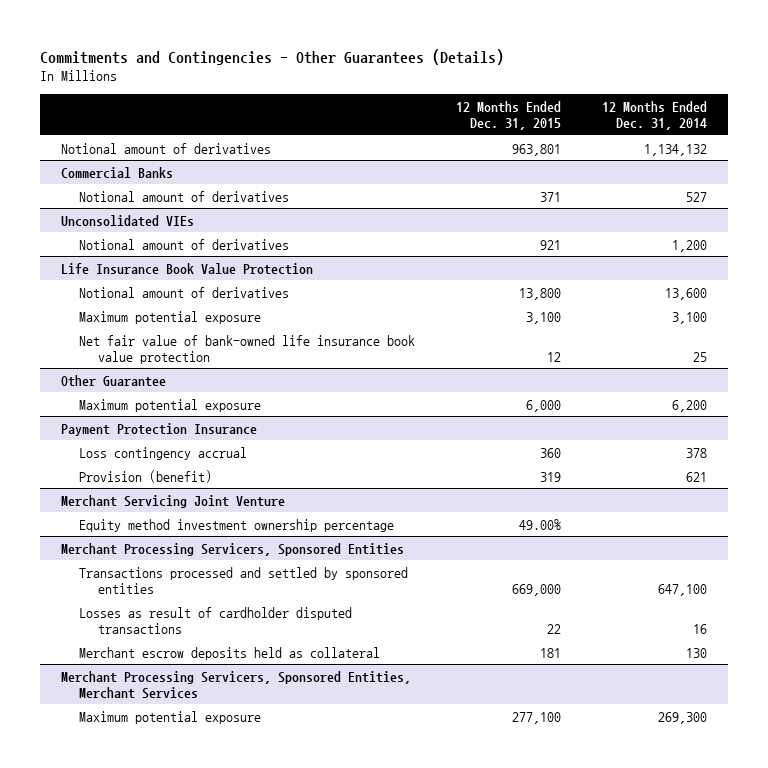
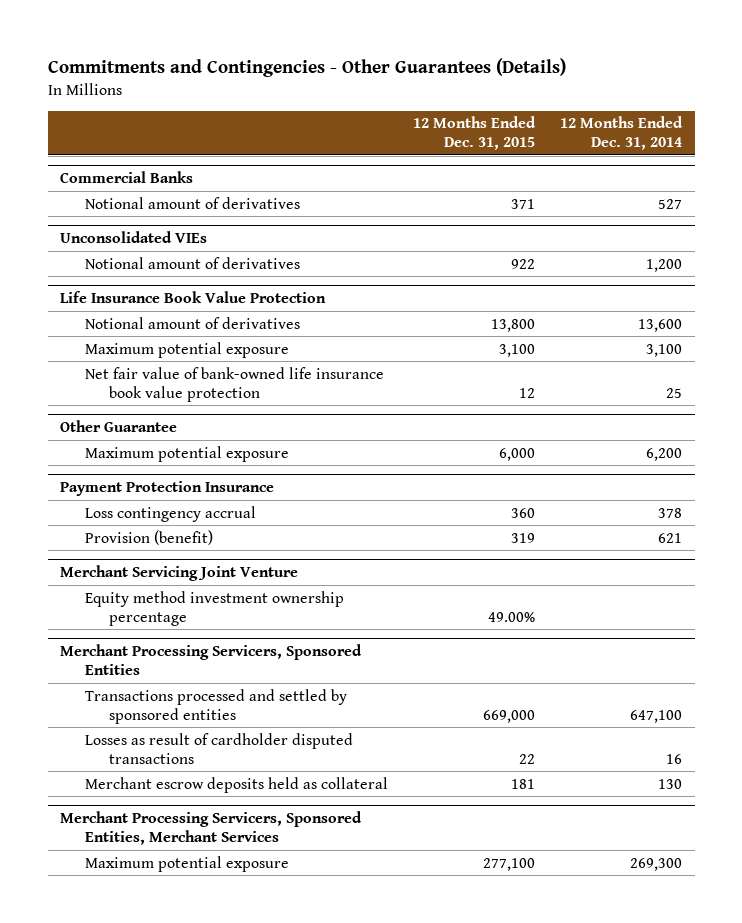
- Notional amount of derivatives | 963,801 | 1,134,132
@ Unconsolidated VIEs
- Notional amount of derivatives | 921 | 1,200
+ Notional amount of derivatives | 922 | 1,200

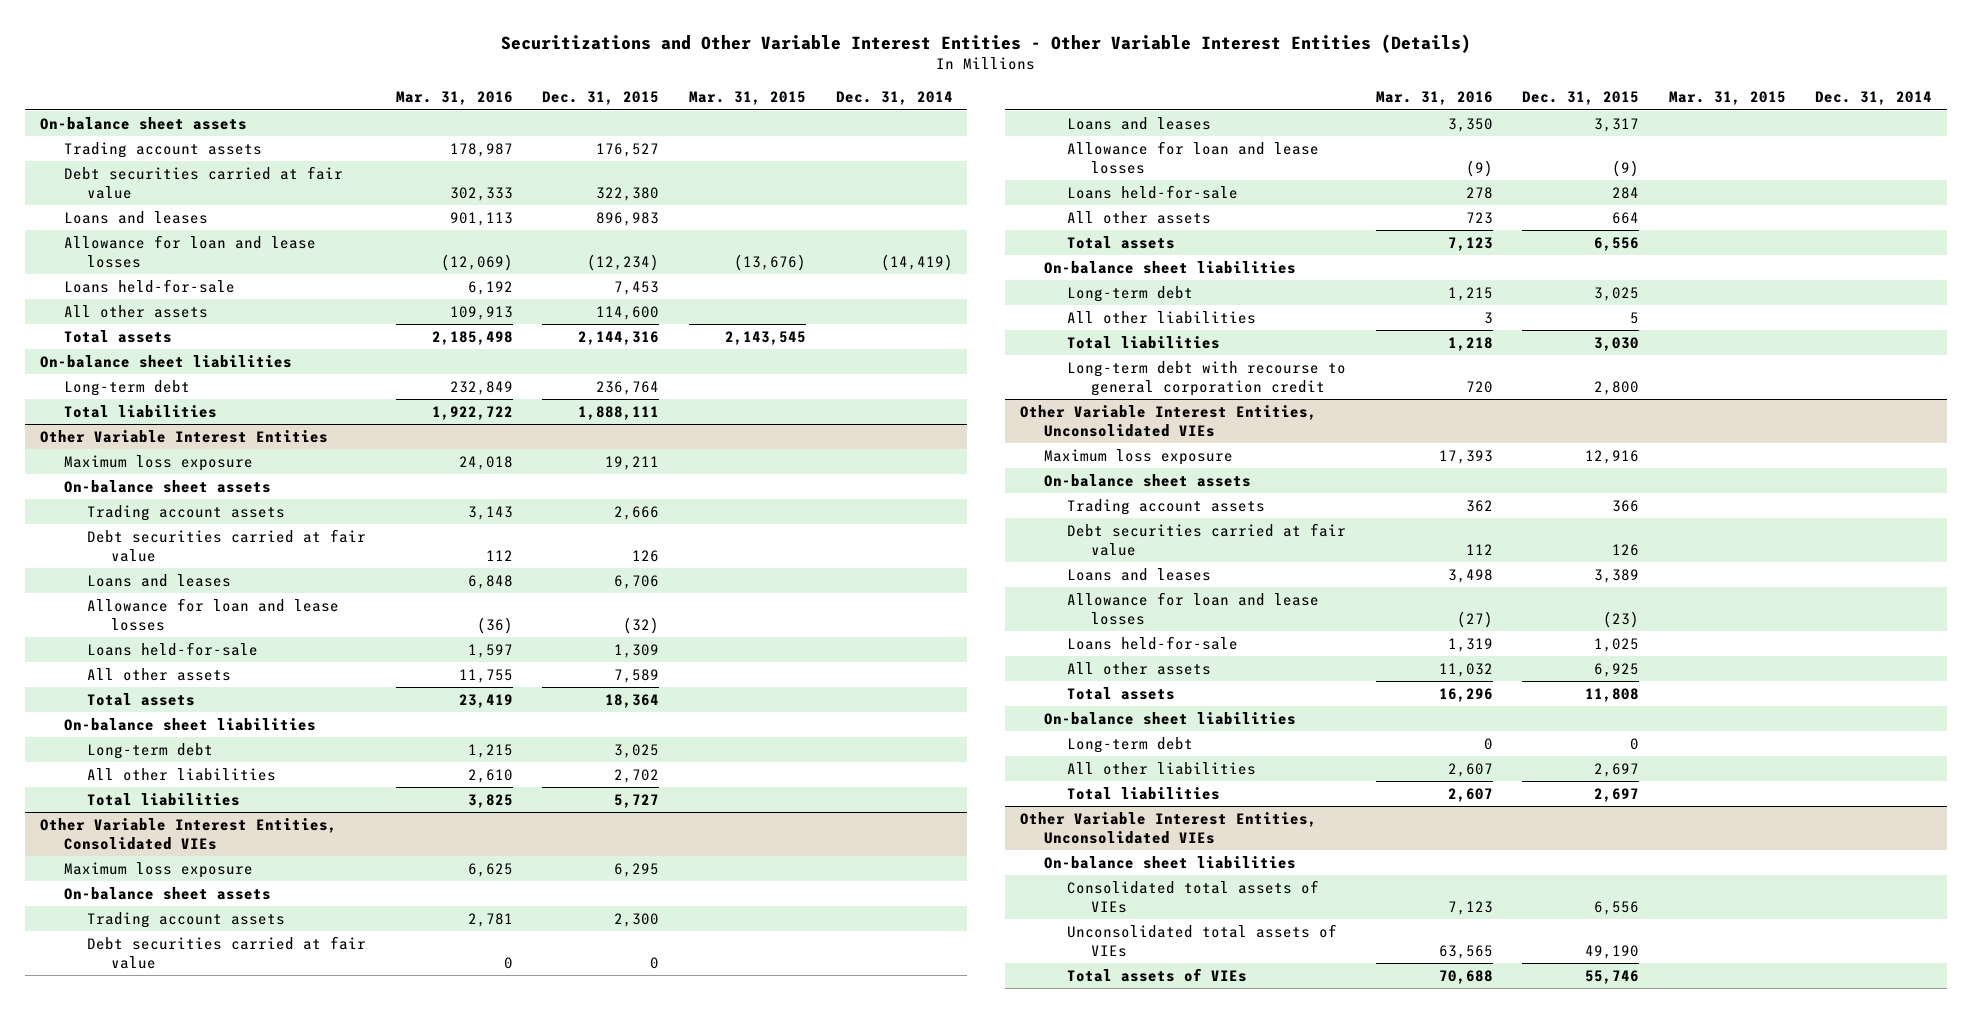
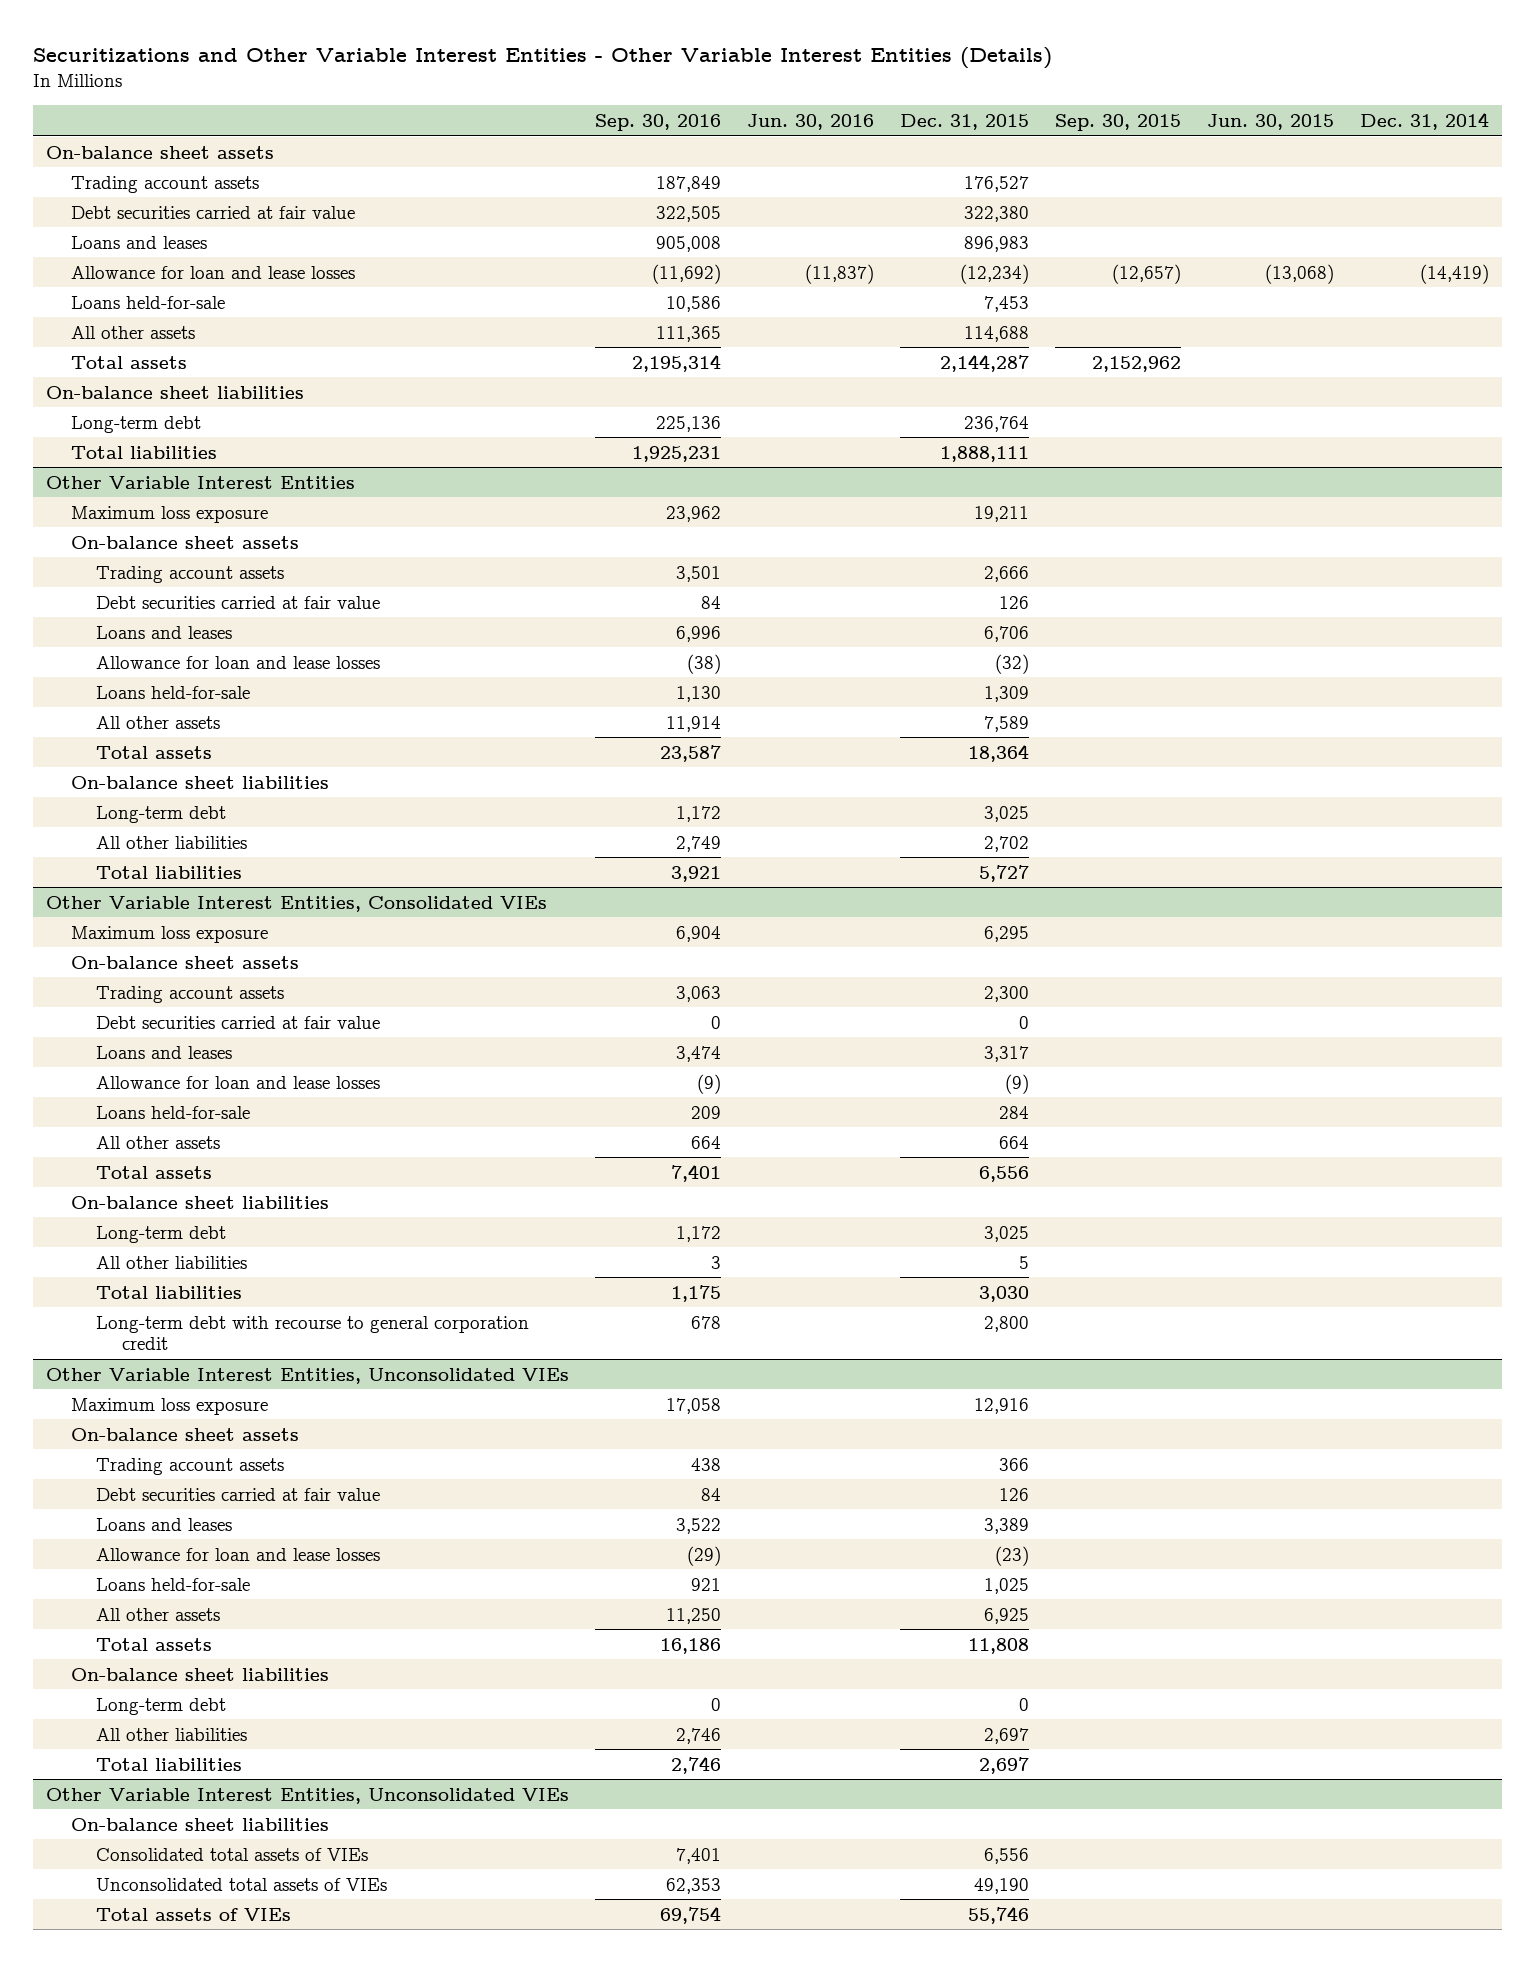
- | Mar. 31, 2016 | Dec. 31, 2015 | Mar. 31, 2015 | Dec. 31, 2014
+ | Sep. 30, 2016 | Jun. 30, 2016 | Dec. 31, 2015 | Sep. 30, 2015 | Jun. 30, 2015 | Dec. 31, 2014
- All other assets | 109,913 | 114,600 | |
- Total assets | 2,185,498 | 2,144,316 | 2,143,545 |
+ All other assets | 111,365 | | 114,688 | | |
+ Total assets | 2,195,314 | | 2,144,287 | 2,152,962 | |

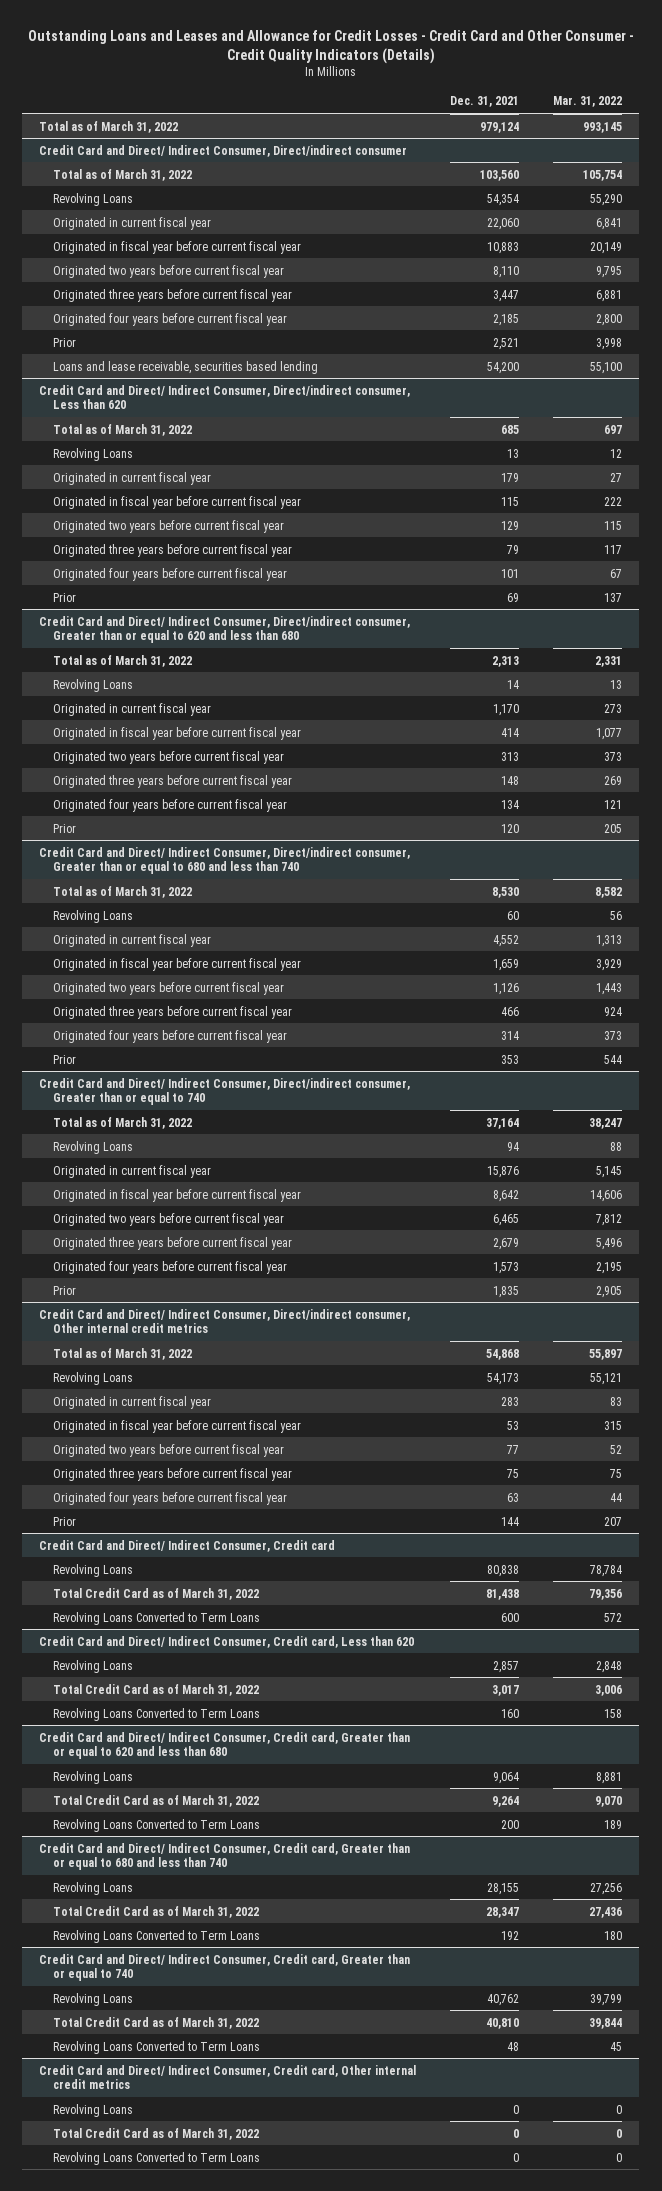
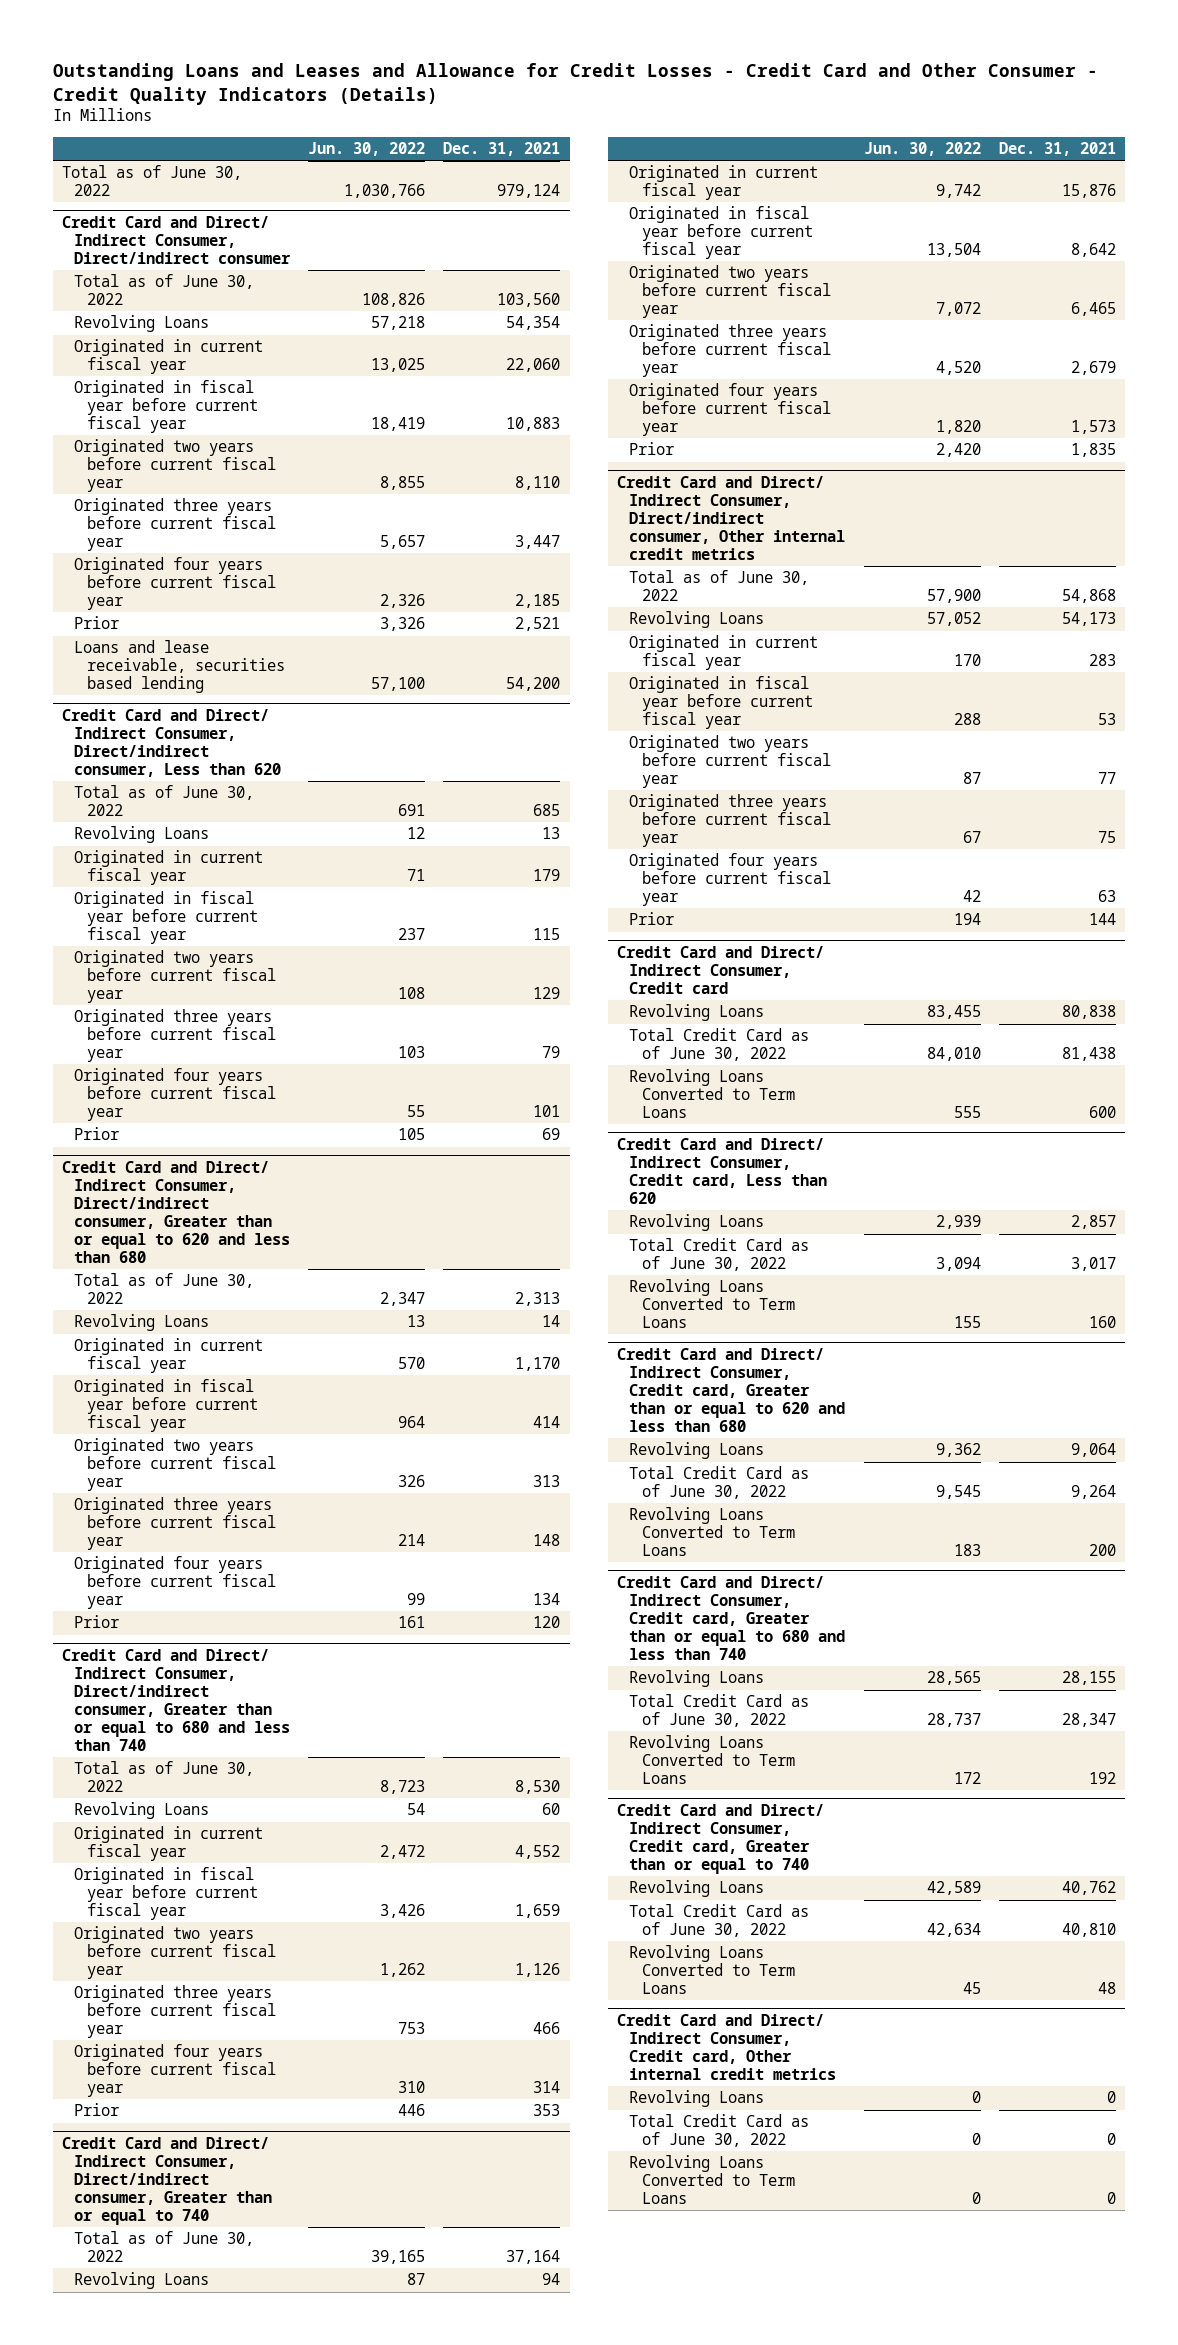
- | Dec. 31, 2021 | Mar. 31, 2022
+ | Jun. 30, 2022 | Dec. 31, 2021
- Total as of March 31, 2022 | 979,124 | 993,145
+ Total as of June 30, 2022 | 1,030,766 | 979,124
@ Credit Card and Direct/ Indirect Consumer, Direct/indirect consumer
- Total as of March 31, 2022 | 103,560 | 105,754
+ Total as of June 30, 2022 | 108,826 | 103,560
@ Credit Card and Direct/ Indirect Consumer, Direct/indirect consumer, Less than 620
- Total as of March 31, 2022 | 685 | 697
+ Total as of June 30, 2022 | 691 | 685
@ Credit Card and Direct/ Indirect Consumer, Direct/indirect consumer, Greater than or equal to 620 and less than 680
- Total as of March 31, 2022 | 2,313 | 2,331
+ Total as of June 30, 2022 | 2,347 | 2,313
@ Credit Card and Direct/ Indirect Consumer, Direct/indirect consumer, Greater than or equal to 680 and less than 740
- Total as of March 31, 2022 | 8,530 | 8,582
+ Total as of June 30, 2022 | 8,723 | 8,530
@ Credit Card and Direct/ Indirect Consumer, Direct/indirect consumer, Greater than or equal to 740
- Total as of March 31, 2022 | 37,164 | 38,247
+ Total as of June 30, 2022 | 39,165 | 37,164
@ Credit Card and Direct/ Indirect Consumer, Direct/indirect consumer, Other internal credit metrics
- Total as of March 31, 2022 | 54,868 | 55,897
+ Total as of June 30, 2022 | 57,900 | 54,868
@ Credit Card and Direct/ Indirect Consumer, Credit card
- Total Credit Card as of March 31, 2022 | 81,438 | 79,356
+ Total Credit Card as of June 30, 2022 | 84,010 | 81,438
@ Credit Card and Direct/ Indirect Consumer, Credit card, Less than 620
- Total Credit Card as of March 31, 2022 | 3,017 | 3,006
+ Total Credit Card as of June 30, 2022 | 3,094 | 3,017
@ Credit Card and Direct/ Indirect Consumer, Credit card, Greater than or equal to 620 and less than 680
- Total Credit Card as of March 31, 2022 | 9,264 | 9,070
+ Total Credit Card as of June 30, 2022 | 9,545 | 9,264
@ Credit Card and Direct/ Indirect Consumer, Credit card, Greater than or equal to 680 and less than 740
- Total Credit Card as of March 31, 2022 | 28,347 | 27,436
+ Total Credit Card as of June 30, 2022 | 28,737 | 28,347
@ Credit Card and Direct/ Indirect Consumer, Credit card, Greater than or equal to 740
- Total Credit Card as of March 31, 2022 | 40,810 | 39,844
+ Total Credit Card as of June 30, 2022 | 42,634 | 40,810
@ Credit Card and Direct/ Indirect Consumer, Credit card, Other internal credit metrics
- Total Credit Card as of March 31, 2022 | 0 | 0
+ Total Credit Card as of June 30, 2022 | 0 | 0

